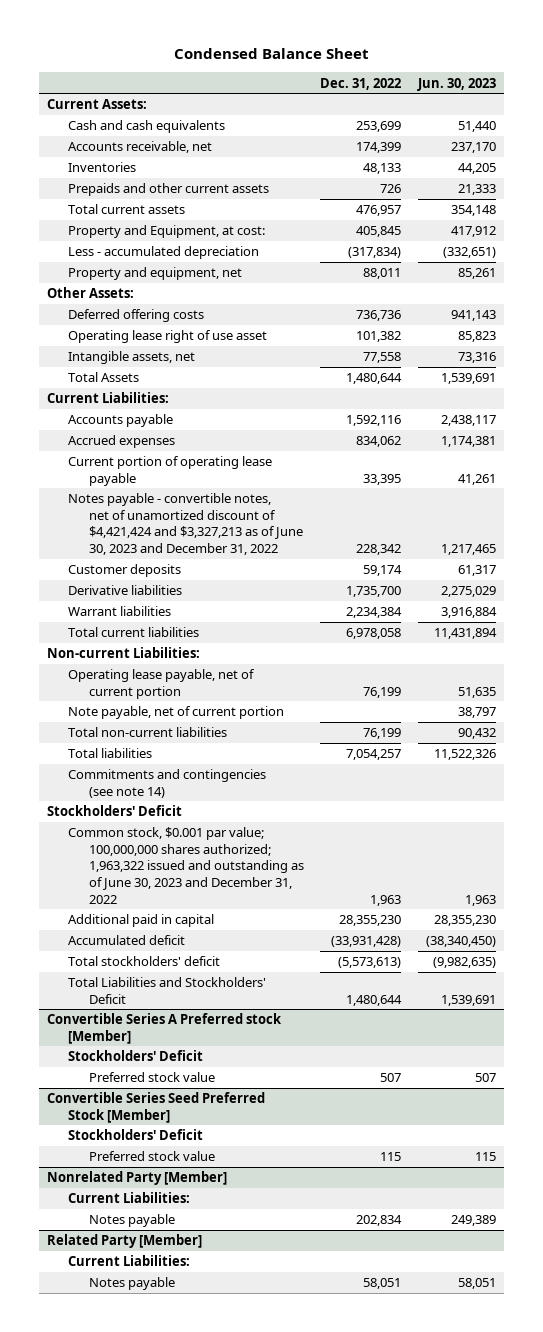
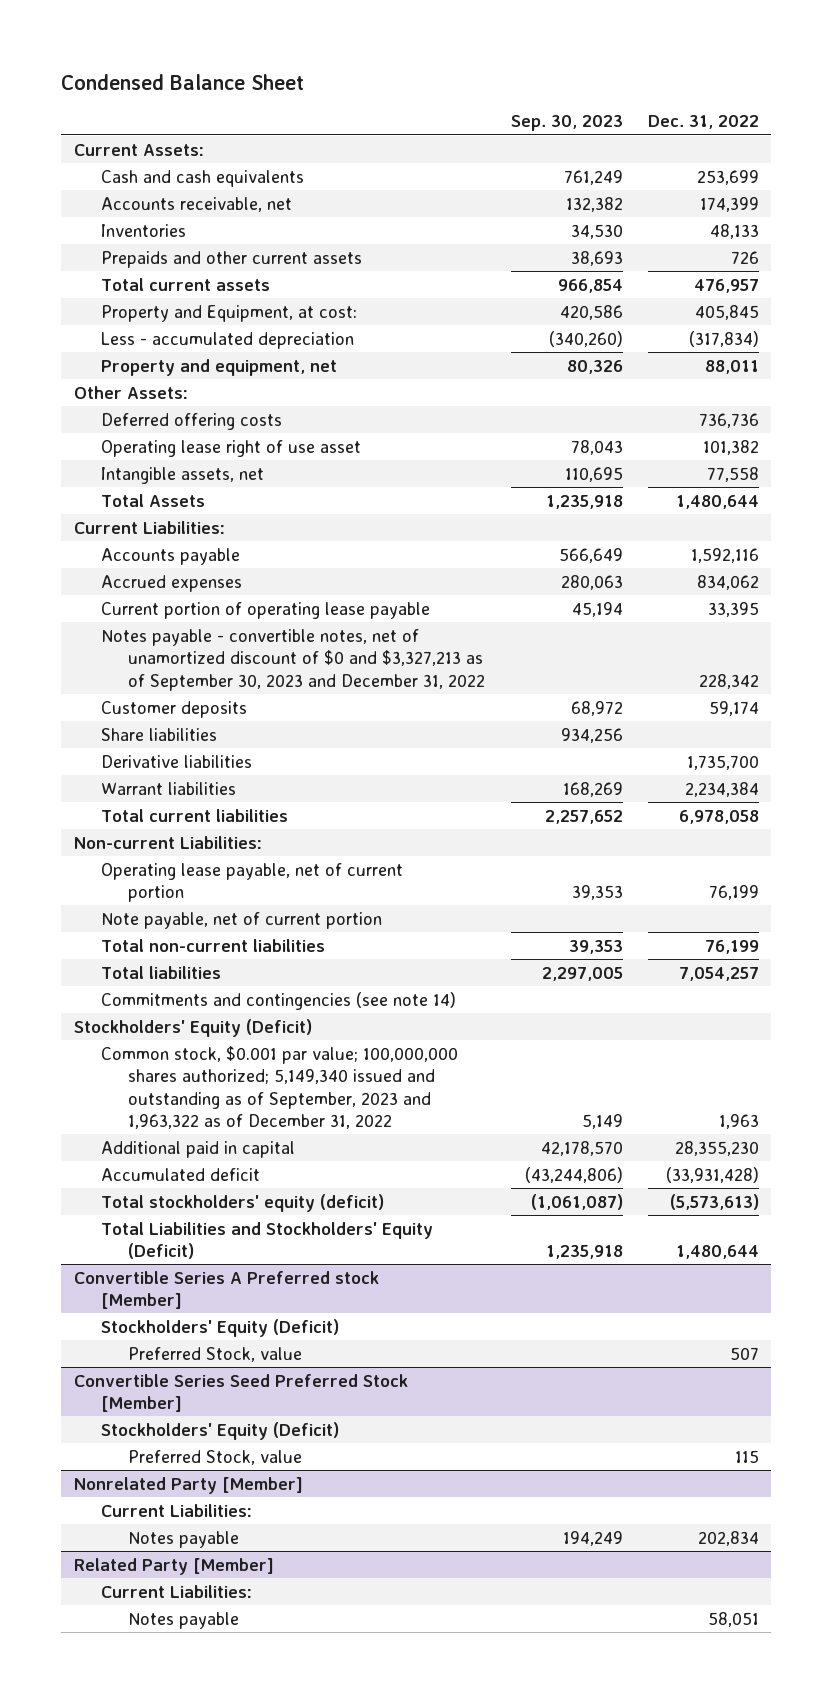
- | Dec. 31, 2022 | Jun. 30, 2023
+ | Sep. 30, 2023 | Dec. 31, 2022
- Notes payable - convertible notes, net of unamortized discount of $4,421,424 and $3,327,213 as of June 30, 2023 and December 31, 2022 | 228,342 | 1,217,465
+ Notes payable - convertible notes, net of unamortized discount of $0 and $3,327,213 as of September 30, 2023 and December 31, 2022 | | 228,342
+ Share liabilities | 934,256 |
- Stockholders' Deficit
- Common stock, $0.001 par value; 100,000,000 shares authorized; 1,963,322 issued and outstanding as of June 30, 2023 and December 31, 2022 | 1,963 | 1,963
+ Stockholders' Equity (Deficit)
+ Common stock, $0.001 par value; 100,000,000 shares authorized; 5,149,340 issued and outstanding as of September, 2023 and 1,963,322 as of December 31, 2022 | 5,149 | 1,963
- Total stockholders' deficit | (5,573,613) | (9,982,635)
- Total Liabilities and Stockholders' Deficit | 1,480,644 | 1,539,691
+ Total stockholders' equity (deficit) | (1,061,087) | (5,573,613)
+ Total Liabilities and Stockholders' Equity (Deficit) | 1,235,918 | 1,480,644
@ Convertible Series A Preferred stock [Member]
- Stockholders' Deficit
- Preferred stock value | 507 | 507
+ Stockholders' Equity (Deficit)
+ Preferred Stock, value | | 507
@ Convertible Series Seed Preferred Stock [Member]
- Stockholders' Deficit
- Preferred stock value | 115 | 115
+ Stockholders' Equity (Deficit)
+ Preferred Stock, value | | 115

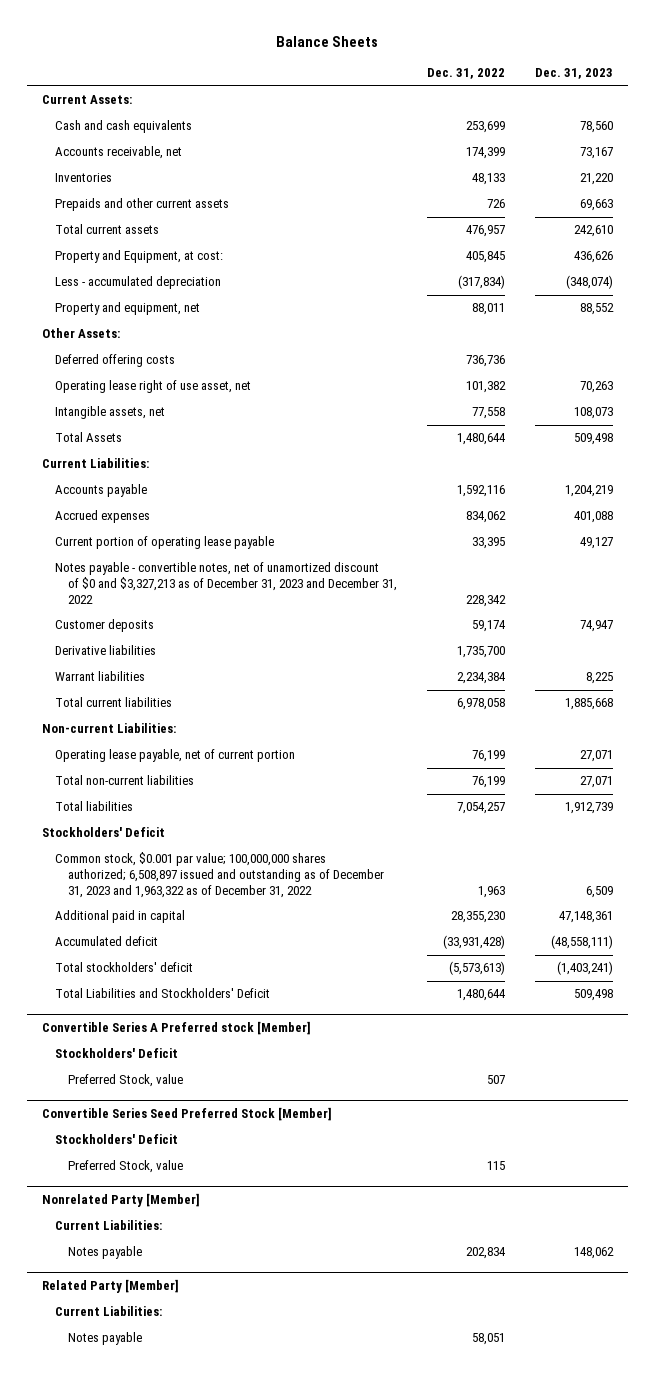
- Condensed Balance Sheet
+ Balance Sheets
- | Sep. 30, 2023 | Dec. 31, 2022
+ | Dec. 31, 2022 | Dec. 31, 2023
- Operating lease right of use asset | 78,043 | 101,382
+ Operating lease right of use asset, net | 101,382 | 70,263
- Notes payable - convertible notes, net of unamortized discount of $0 and $3,327,213 as of September 30, 2023 and December 31, 2022 | | 228,342
+ Notes payable - convertible notes, net of unamortized discount of $0 and $3,327,213 as of December 31, 2023 and December 31, 2022 | 228,342 |
- Share liabilities | 934,256 |
- Note payable, net of current portion
- Commitments and contingencies (see note 14)
- Stockholders' Equity (Deficit)
- Common stock, $0.001 par value; 100,000,000 shares authorized; 5,149,340 issued and outstanding as of September, 2023 and 1,963,322 as of December 31, 2022 | 5,149 | 1,963
+ Stockholders' Deficit
+ Common stock, $0.001 par value; 100,000,000 shares authorized; 6,508,897 issued and outstanding as of December 31, 2023 and 1,963,322 as of December 31, 2022 | 1,963 | 6,509
- Total stockholders' equity (deficit) | (1,061,087) | (5,573,613)
- Total Liabilities and Stockholders' Equity (Deficit) | 1,235,918 | 1,480,644
+ Total stockholders' deficit | (5,573,613) | (1,403,241)
+ Total Liabilities and Stockholders' Deficit | 1,480,644 | 509,498
@ Convertible Series A Preferred stock [Member]
- Stockholders' Equity (Deficit)
+ Stockholders' Deficit
@ Convertible Series Seed Preferred Stock [Member]
- Stockholders' Equity (Deficit)
+ Stockholders' Deficit

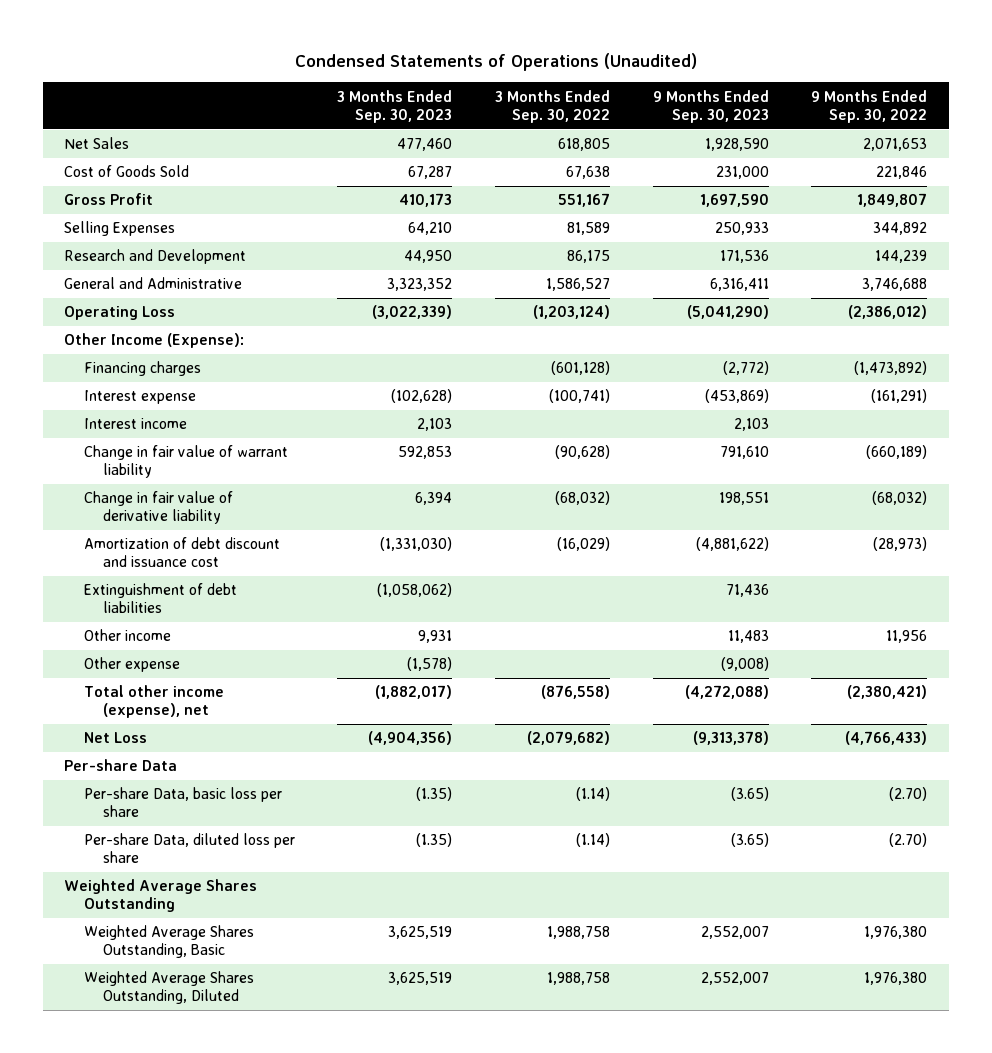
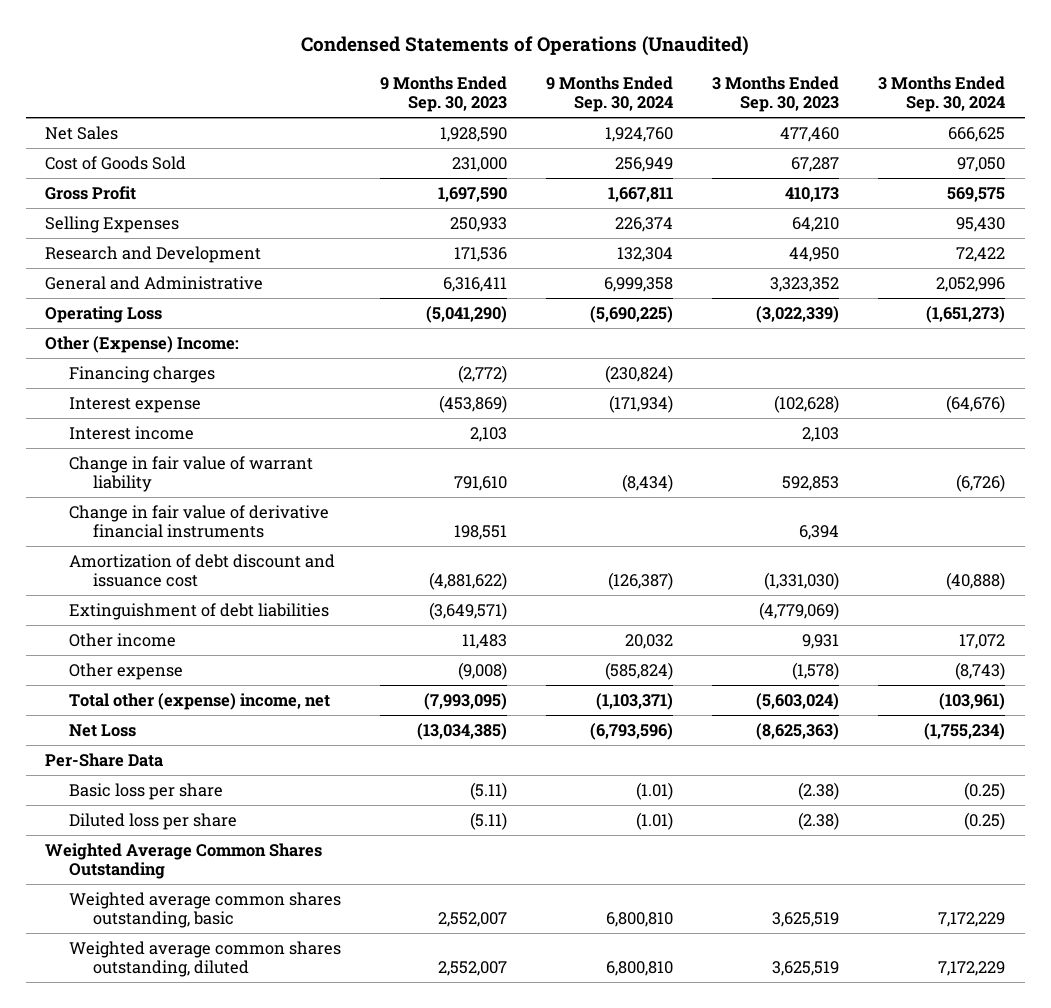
- | 3 Months Ended Sep. 30, 2023 | 3 Months Ended Sep. 30, 2022 | 9 Months Ended Sep. 30, 2023 | 9 Months Ended Sep. 30, 2022
+ | 9 Months Ended Sep. 30, 2023 | 9 Months Ended Sep. 30, 2024 | 3 Months Ended Sep. 30, 2023 | 3 Months Ended Sep. 30, 2024
- Other Income (Expense):
+ Other (Expense) Income:
- Change in fair value of derivative liability | 6,394 | (68,032) | 198,551 | (68,032)
+ Change in fair value of derivative financial instruments | 198,551 | | 6,394 |
- Extinguishment of debt liabilities | (1,058,062) | | 71,436 |
+ Extinguishment of debt liabilities | (3,649,571) | | (4,779,069) |
- Total other income (expense), net | (1,882,017) | (876,558) | (4,272,088) | (2,380,421)
- Net Loss | (4,904,356) | (2,079,682) | (9,313,378) | (4,766,433)
- Per-share Data
- Per-share Data, basic loss per share | (1.35) | (1.14) | (3.65) | (2.70)
- Per-share Data, diluted loss per share | (1.35) | (1.14) | (3.65) | (2.70)
- Weighted Average Shares Outstanding
- Weighted Average Shares Outstanding, Basic | 3,625,519 | 1,988,758 | 2,552,007 | 1,976,380
- Weighted Average Shares Outstanding, Diluted | 3,625,519 | 1,988,758 | 2,552,007 | 1,976,380
+ Total other (expense) income, net | (7,993,095) | (1,103,371) | (5,603,024) | (103,961)
+ Net Loss | (13,034,385) | (6,793,596) | (8,625,363) | (1,755,234)
+ Per-Share Data
+ Basic loss per share | (5.11) | (1.01) | (2.38) | (0.25)
+ Diluted loss per share | (5.11) | (1.01) | (2.38) | (0.25)
+ Weighted Average Common Shares Outstanding
+ Weighted average common shares outstanding, basic | 2,552,007 | 6,800,810 | 3,625,519 | 7,172,229
+ Weighted average common shares outstanding, diluted | 2,552,007 | 6,800,810 | 3,625,519 | 7,172,229

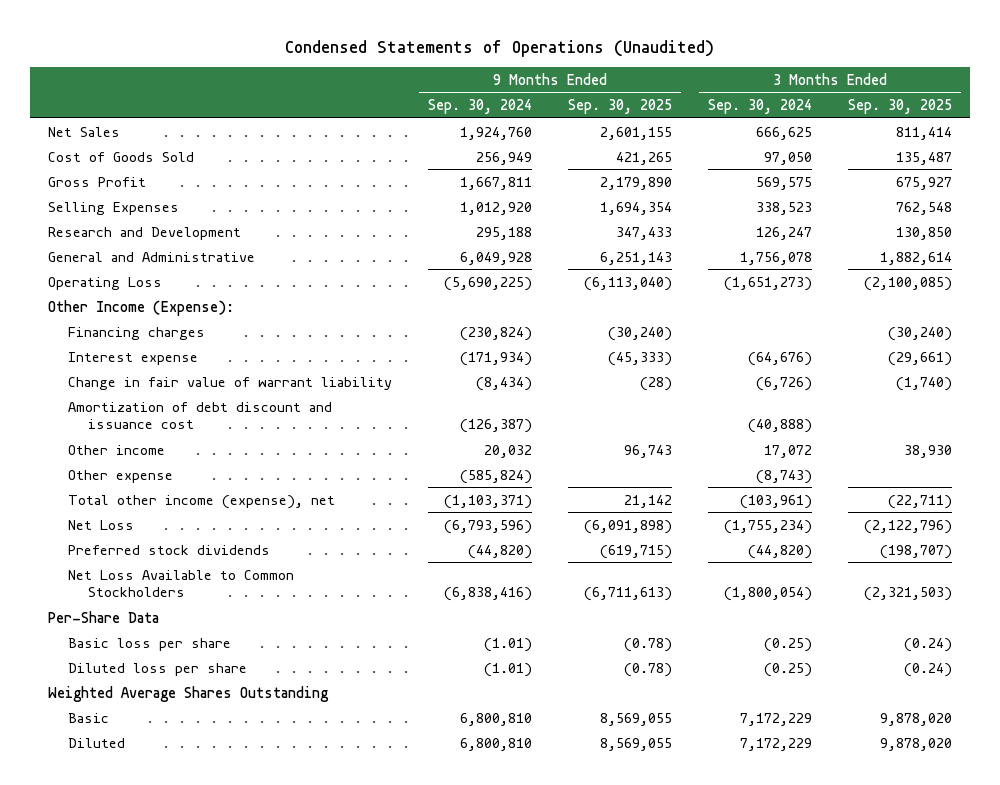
- | 9 Months Ended Sep. 30, 2023 | 9 Months Ended Sep. 30, 2024 | 3 Months Ended Sep. 30, 2023 | 3 Months Ended Sep. 30, 2024
+ | 9 Months Ended Sep. 30, 2024 | 9 Months Ended Sep. 30, 2025 | 3 Months Ended Sep. 30, 2024 | 3 Months Ended Sep. 30, 2025
- Selling Expenses | 250,933 | 226,374 | 64,210 | 95,430
- Research and Development | 171,536 | 132,304 | 44,950 | 72,422
- General and Administrative | 6,316,411 | 6,999,358 | 3,323,352 | 2,052,996
+ Selling Expenses | 1,012,920 | 1,694,354 | 338,523 | 762,548
+ Research and Development | 295,188 | 347,433 | 126,247 | 130,850
+ General and Administrative | 6,049,928 | 6,251,143 | 1,756,078 | 1,882,614
- Other (Expense) Income:
+ Other Income (Expense):
- Interest income | 2,103 | | 2,103 |
- Change in fair value of derivative financial instruments | 198,551 | | 6,394 |
- Extinguishment of debt liabilities | (3,649,571) | | (4,779,069) |
- Total other (expense) income, net | (7,993,095) | (1,103,371) | (5,603,024) | (103,961)
+ Total other income (expense), net | (1,103,371) | 21,142 | (103,961) | (22,711)
+ Preferred stock dividends | (44,820) | (619,715) | (44,820) | (198,707)
+ Net Loss Available to Common Stockholders | (6,838,416) | (6,711,613) | (1,800,054) | (2,321,503)
- Weighted Average Common Shares Outstanding
- Weighted average common shares outstanding, basic | 2,552,007 | 6,800,810 | 3,625,519 | 7,172,229
- Weighted average common shares outstanding, diluted | 2,552,007 | 6,800,810 | 3,625,519 | 7,172,229
+ Weighted Average Shares Outstanding
+ Basic | 6,800,810 | 8,569,055 | 7,172,229 | 9,878,020
+ Diluted | 6,800,810 | 8,569,055 | 7,172,229 | 9,878,020

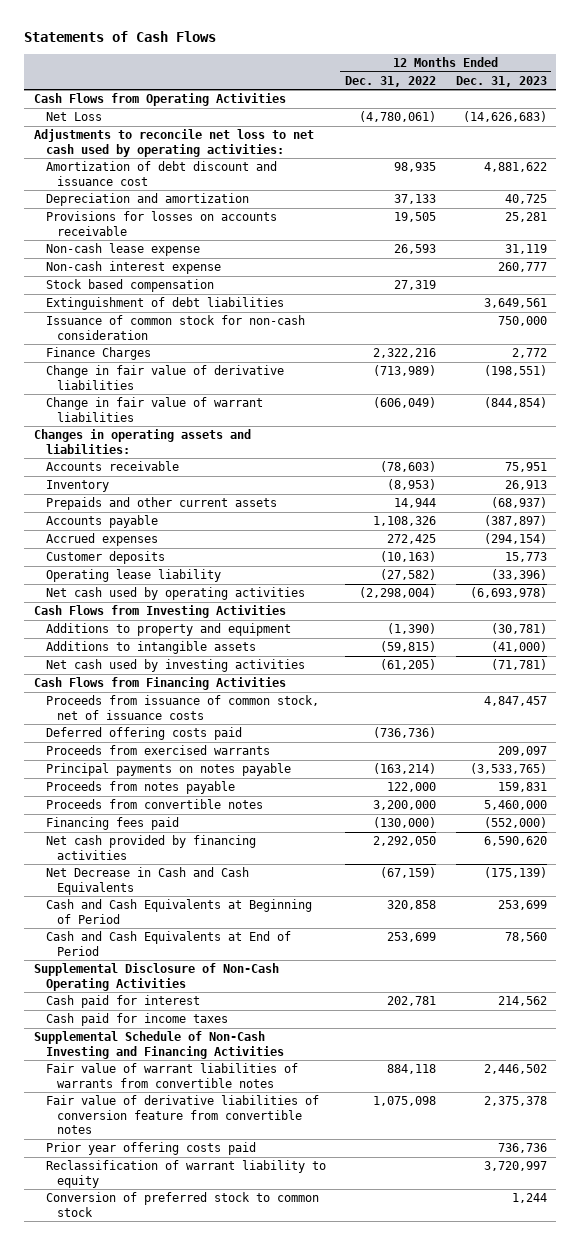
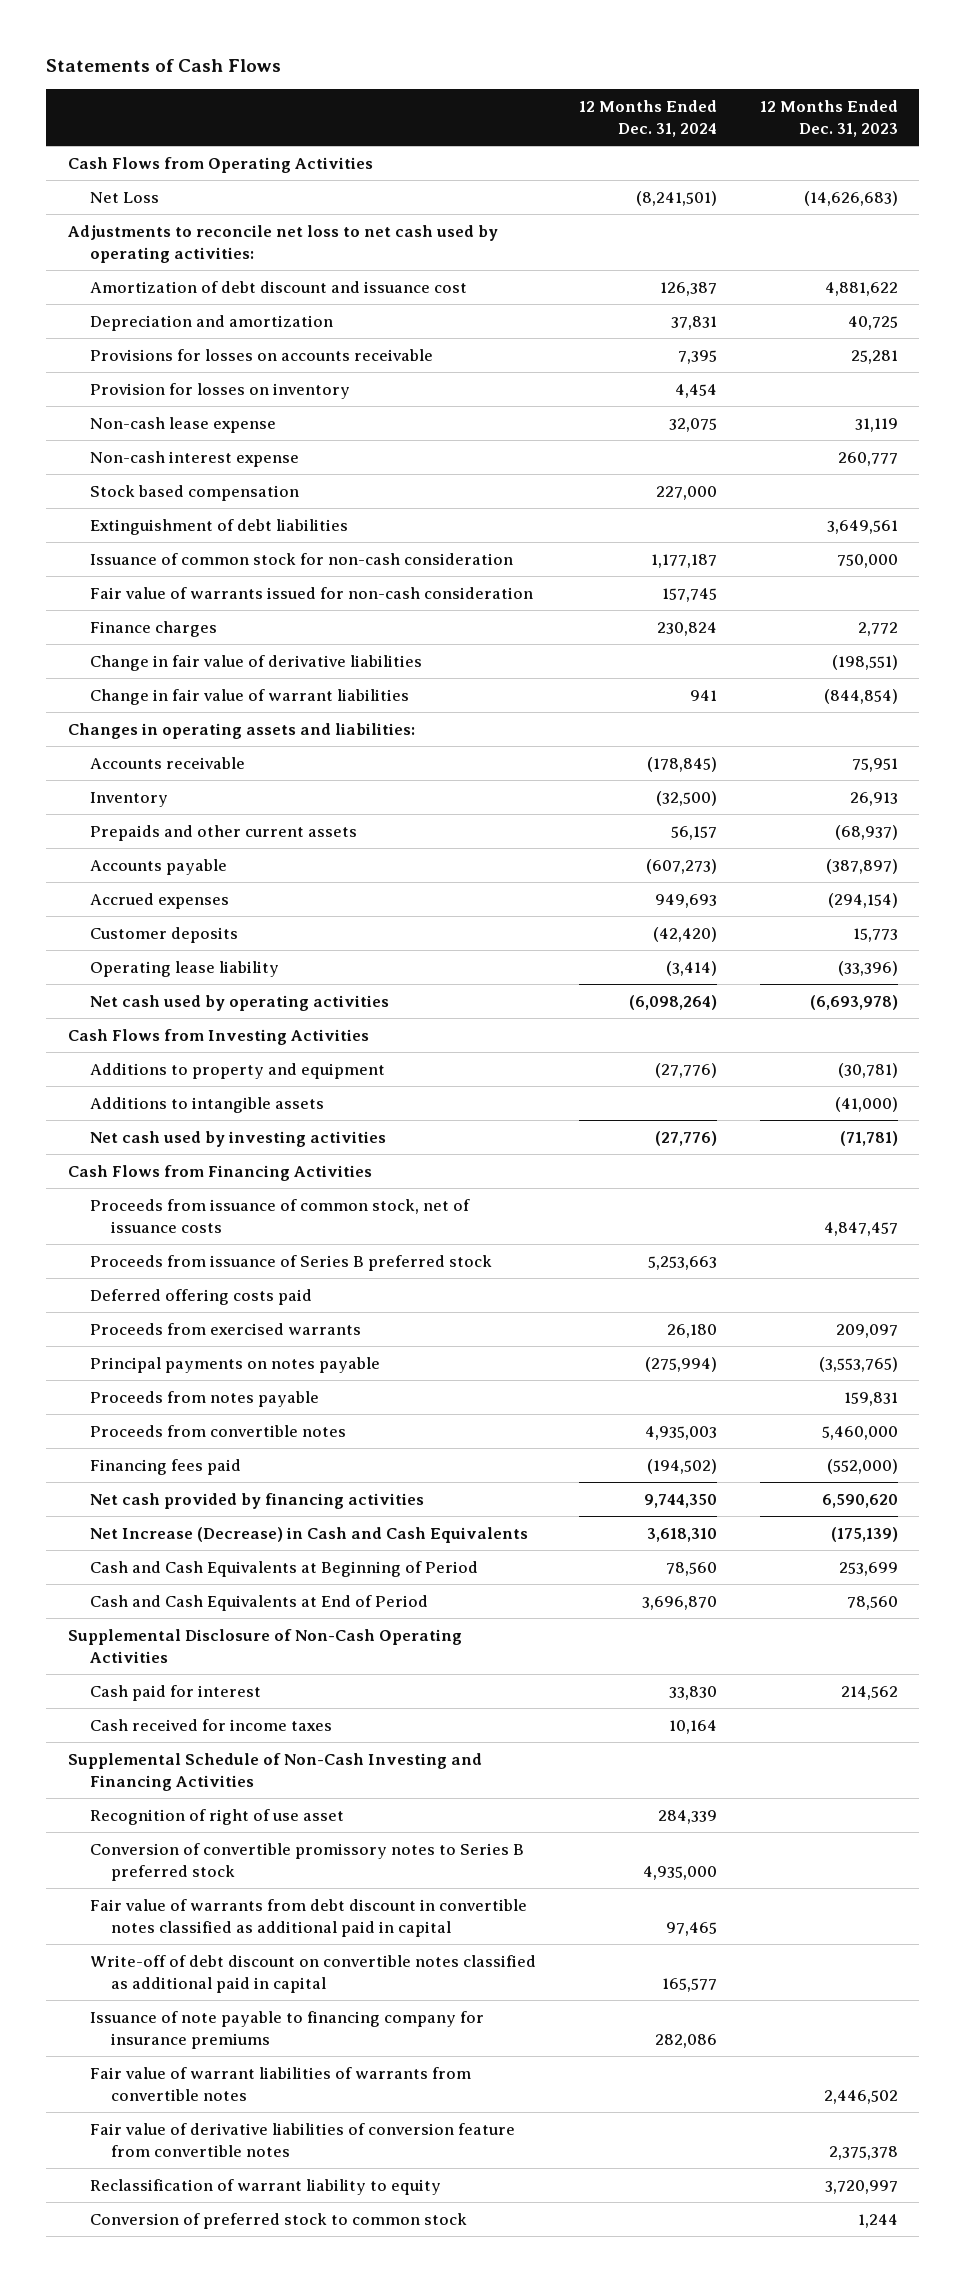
- | 12 Months Ended Dec. 31, 2022 | 12 Months Ended Dec. 31, 2023
+ | 12 Months Ended Dec. 31, 2024 | 12 Months Ended Dec. 31, 2023
+ Provision for losses on inventory | 4,454 |
- Finance Charges | 2,322,216 | 2,772
+ Fair value of warrants issued for non-cash consideration | 157,745 |
+ Finance charges | 230,824 | 2,772
+ Proceeds from issuance of Series B preferred stock | 5,253,663 |
- Principal payments on notes payable | (163,214) | (3,533,765)
+ Principal payments on notes payable | (275,994) | (3,553,765)
- Net Decrease in Cash and Cash Equivalents | (67,159) | (175,139)
+ Net Increase (Decrease) in Cash and Cash Equivalents | 3,618,310 | (175,139)
- Cash paid for income taxes
+ Cash received for income taxes | 10,164 |
+ Recognition of right of use asset | 284,339 |
+ Conversion of convertible promissory notes to Series B preferred stock | 4,935,000 |
+ Fair value of warrants from debt discount in convertible notes classified as additional paid in capital | 97,465 |
+ Write-off of debt discount on convertible notes classified as additional paid in capital | 165,577 |
+ Issuance of note payable to financing company for insurance premiums | 282,086 |
- Prior year offering costs paid | | 736,736

